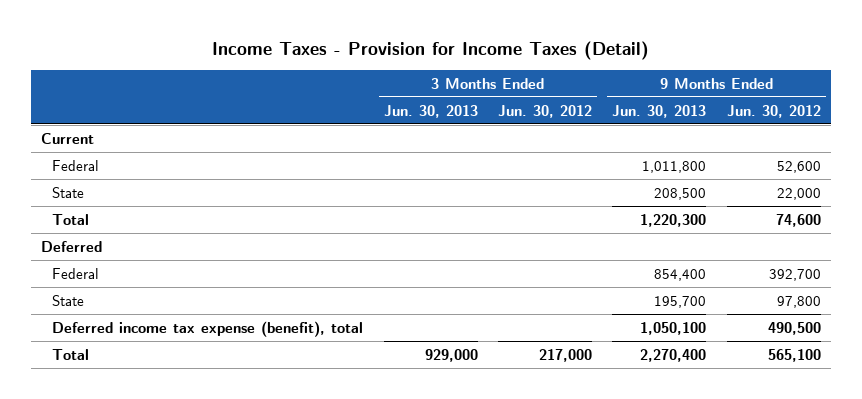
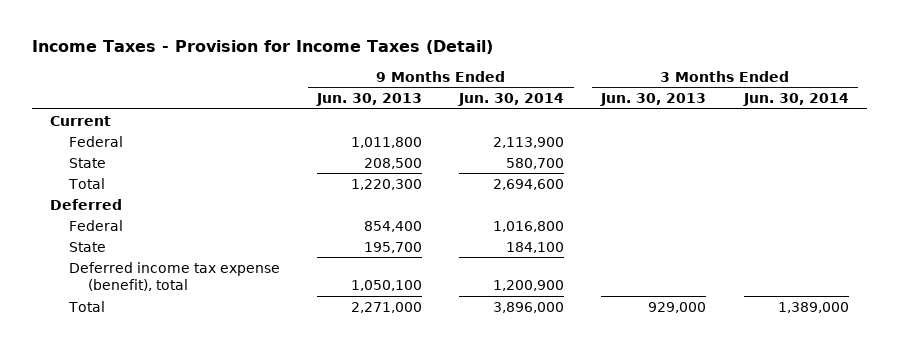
- | 3 Months Ended Jun. 30, 2013 | 3 Months Ended Jun. 30, 2012 | 9 Months Ended Jun. 30, 2013 | 9 Months Ended Jun. 30, 2012
+ | 9 Months Ended Jun. 30, 2013 | 9 Months Ended Jun. 30, 2014 | 3 Months Ended Jun. 30, 2013 | 3 Months Ended Jun. 30, 2014
- Total | 929,000 | 217,000 | 2,270,400 | 565,100
+ Total | 2,271,000 | 3,896,000 | 929,000 | 1,389,000

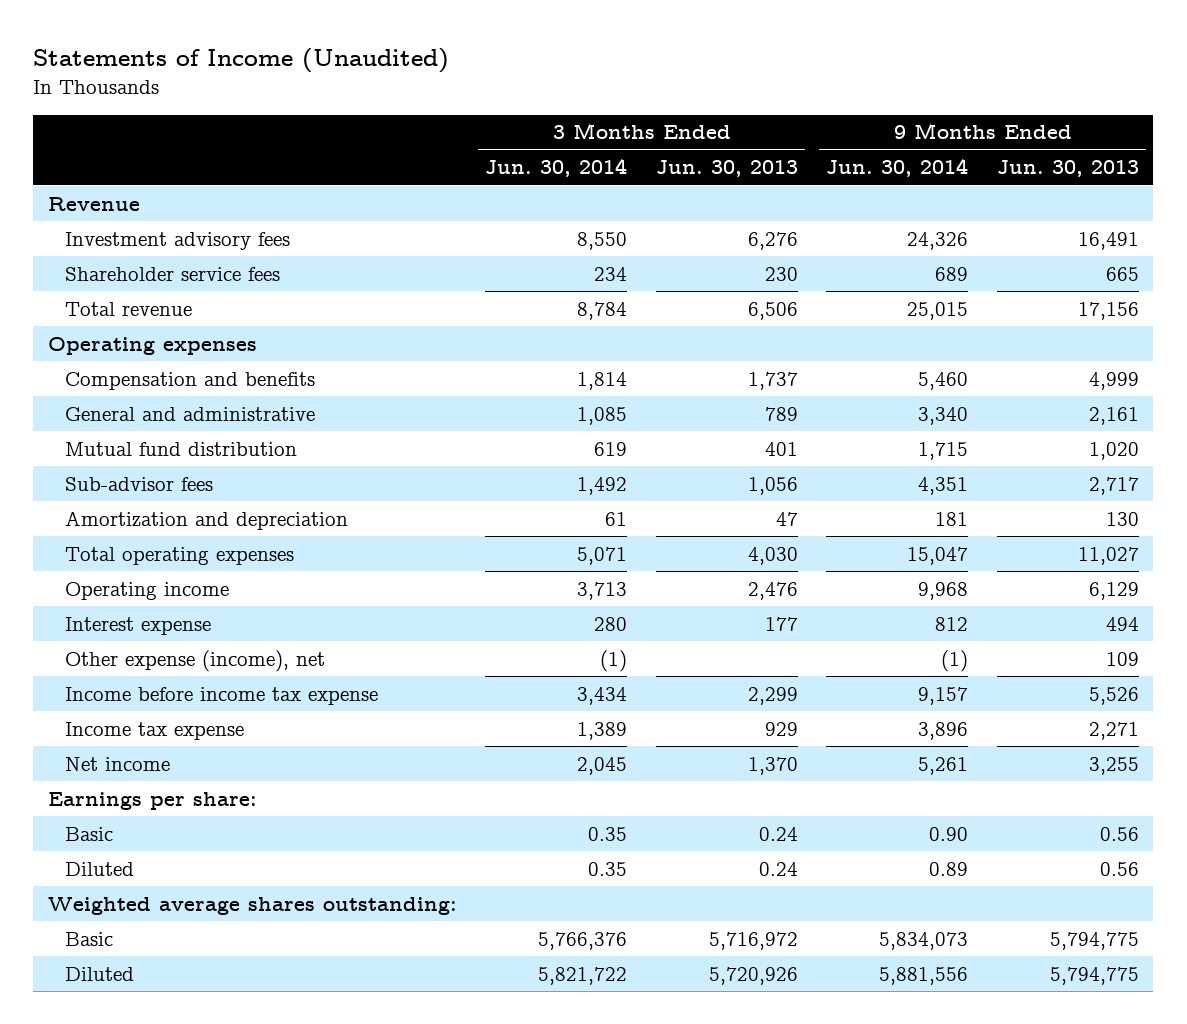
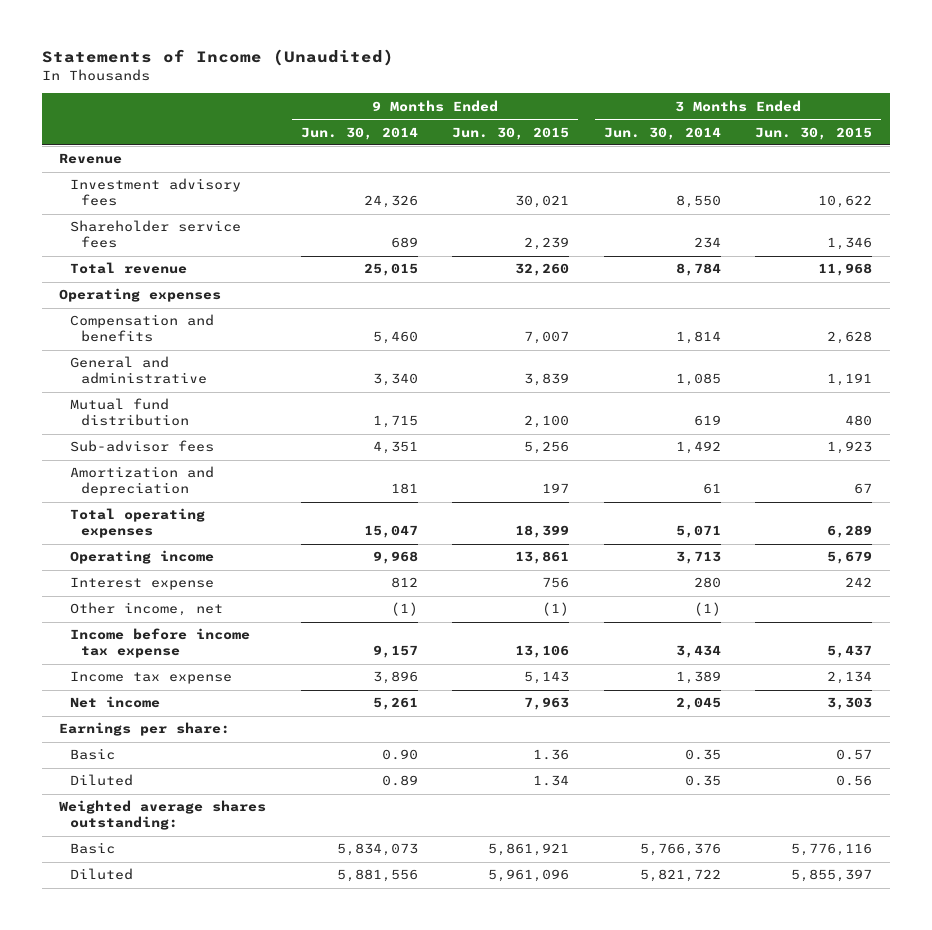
- | 3 Months Ended Jun. 30, 2014 | 3 Months Ended Jun. 30, 2013 | 9 Months Ended Jun. 30, 2014 | 9 Months Ended Jun. 30, 2013
+ | 9 Months Ended Jun. 30, 2014 | 9 Months Ended Jun. 30, 2015 | 3 Months Ended Jun. 30, 2014 | 3 Months Ended Jun. 30, 2015
- Other expense (income), net | (1) | | (1) | 109
+ Other income, net | (1) | (1) | (1) |

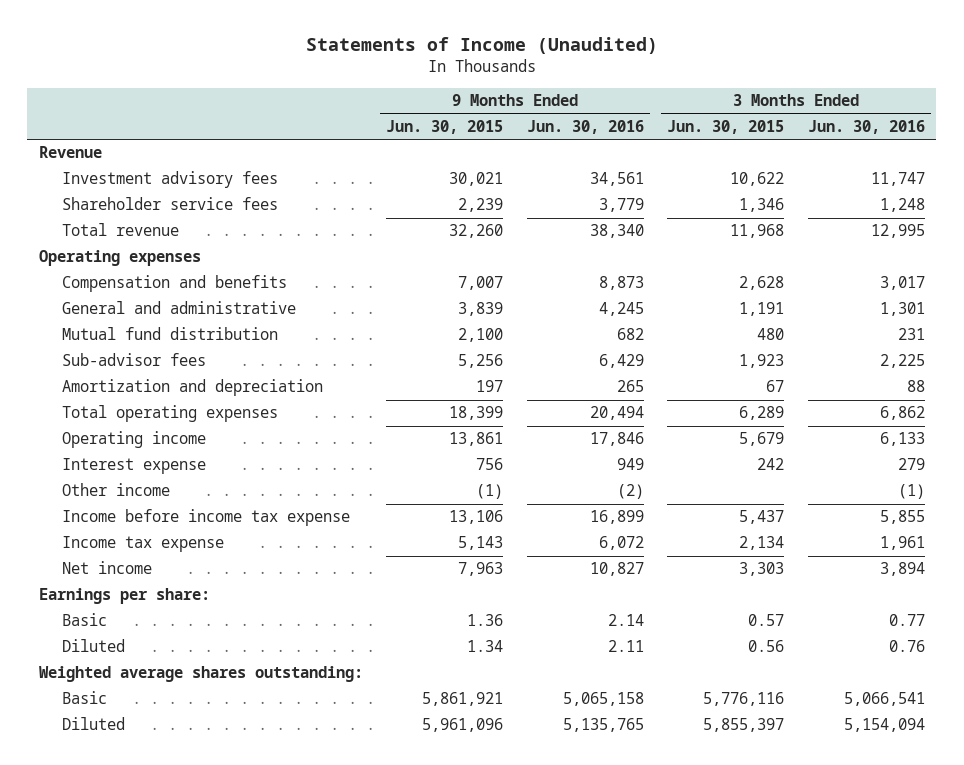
- | 9 Months Ended Jun. 30, 2014 | 9 Months Ended Jun. 30, 2015 | 3 Months Ended Jun. 30, 2014 | 3 Months Ended Jun. 30, 2015
+ | 9 Months Ended Jun. 30, 2015 | 9 Months Ended Jun. 30, 2016 | 3 Months Ended Jun. 30, 2015 | 3 Months Ended Jun. 30, 2016
- Other income, net | (1) | (1) | (1) |
+ Other income | (1) | (2) | | (1)

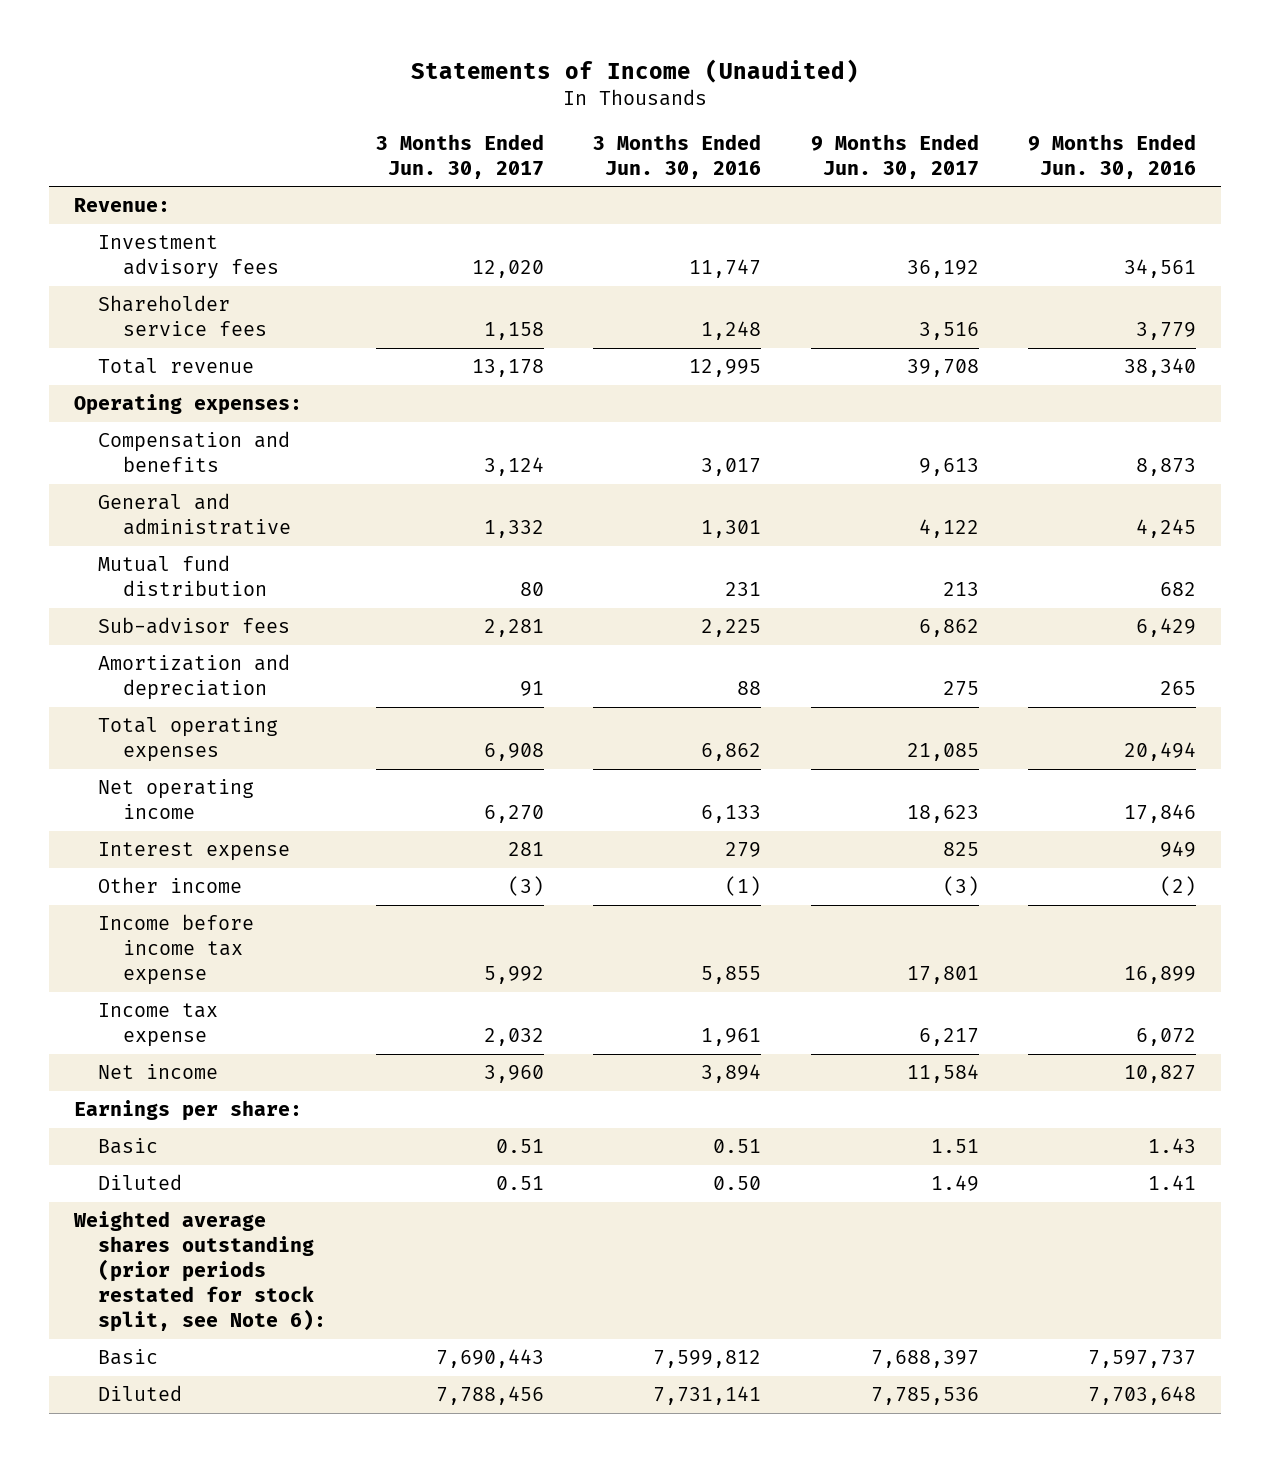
- | 9 Months Ended Jun. 30, 2015 | 9 Months Ended Jun. 30, 2016 | 3 Months Ended Jun. 30, 2015 | 3 Months Ended Jun. 30, 2016
+ | 3 Months Ended Jun. 30, 2017 | 3 Months Ended Jun. 30, 2016 | 9 Months Ended Jun. 30, 2017 | 9 Months Ended Jun. 30, 2016
- Revenue
+ Revenue:
- Operating expenses
+ Operating expenses:
- Operating income | 13,861 | 17,846 | 5,679 | 6,133
+ Net operating income | 6,270 | 6,133 | 18,623 | 17,846
- Basic | 1.36 | 2.14 | 0.57 | 0.77
- Diluted | 1.34 | 2.11 | 0.56 | 0.76
- Weighted average shares outstanding:
- Basic | 5,861,921 | 5,065,158 | 5,776,116 | 5,066,541
- Diluted | 5,961,096 | 5,135,765 | 5,855,397 | 5,154,094
+ Basic | 0.51 | 0.51 | 1.51 | 1.43
+ Diluted | 0.51 | 0.50 | 1.49 | 1.41
+ Weighted average shares outstanding (prior periods restated for stock split, see Note 6):
+ Basic | 7,690,443 | 7,599,812 | 7,688,397 | 7,597,737
+ Diluted | 7,788,456 | 7,731,141 | 7,785,536 | 7,703,648

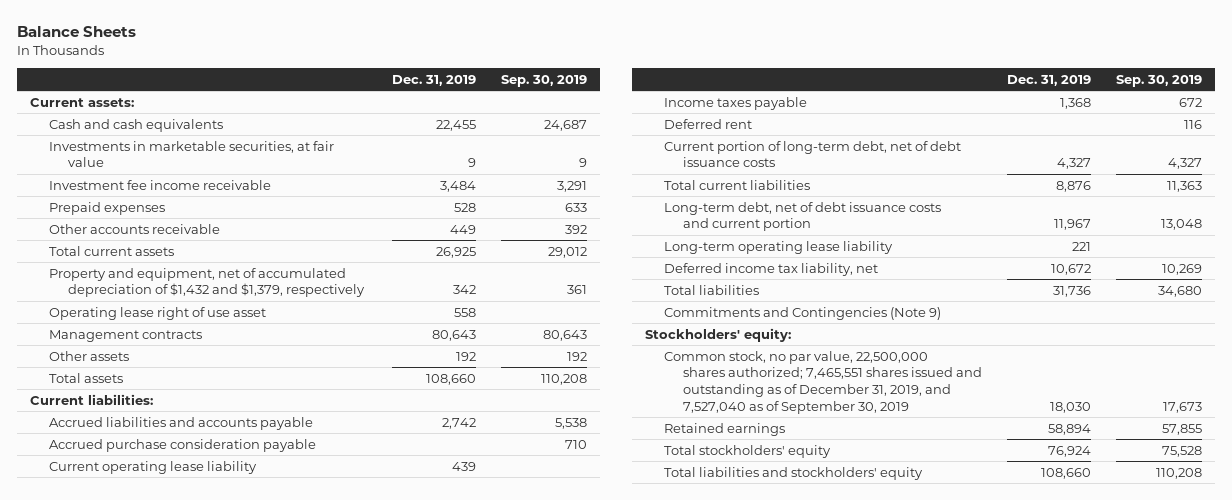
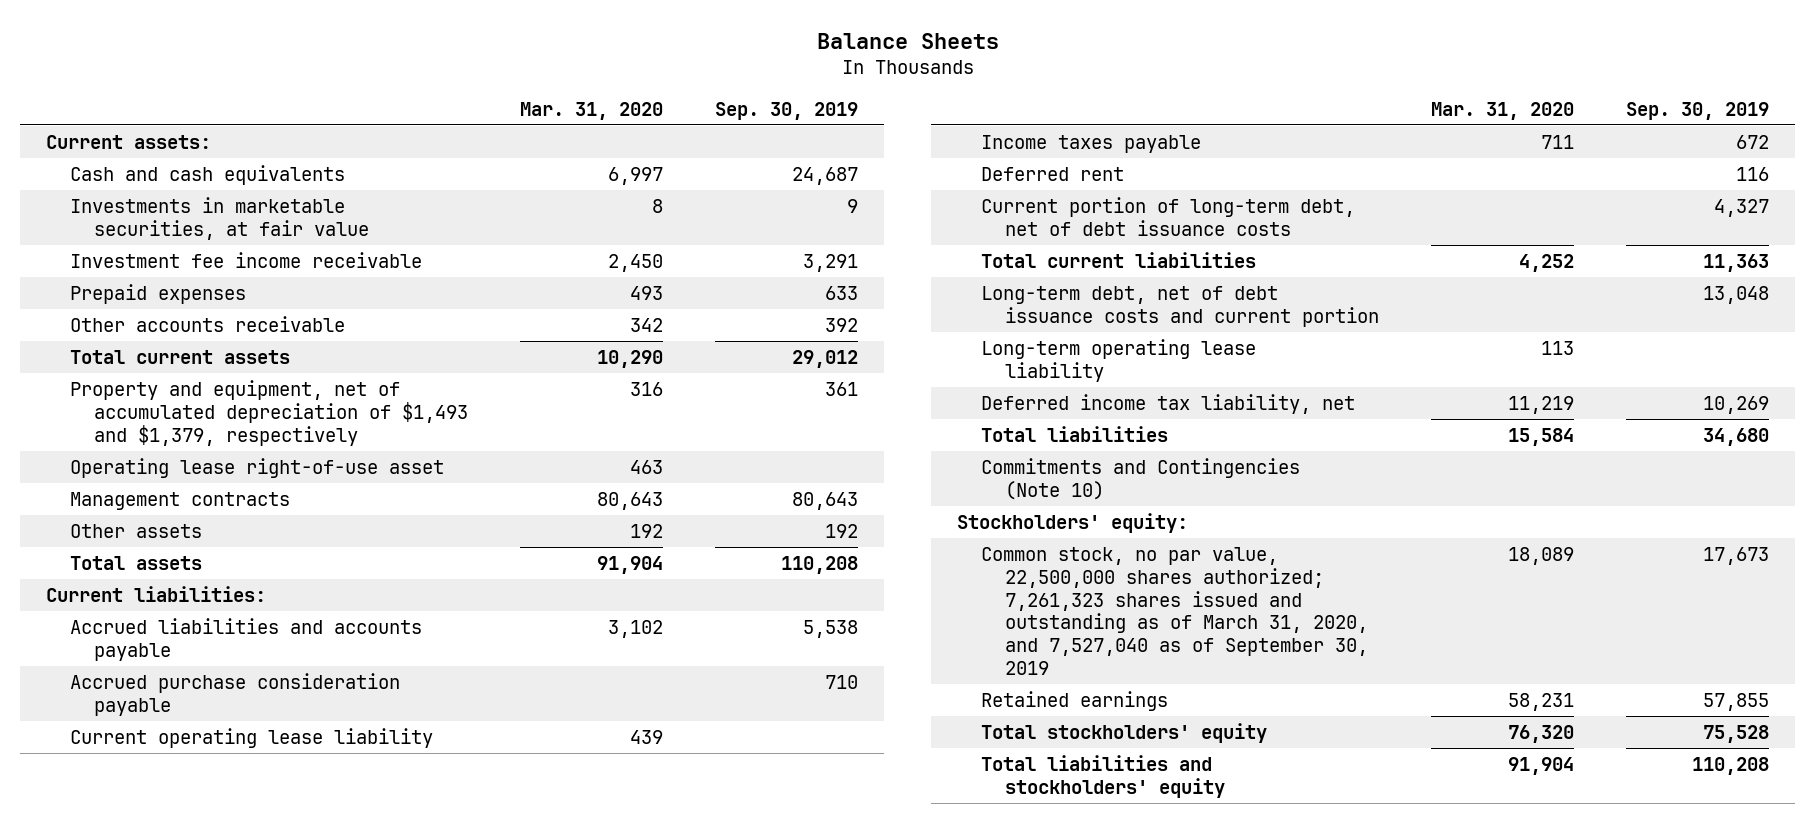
- | Dec. 31, 2019 | Sep. 30, 2019
+ | Mar. 31, 2020 | Sep. 30, 2019
- Property and equipment, net of accumulated depreciation of $1,432 and $1,379, respectively | 342 | 361
- Operating lease right of use asset | 558 |
+ Property and equipment, net of accumulated depreciation of $1,493 and $1,379, respectively | 316 | 361
+ Operating lease right-of-use asset | 463 |
- Commitments and Contingencies (Note 9)
+ Commitments and Contingencies (Note 10)
- Common stock, no par value, 22,500,000 shares authorized; 7,465,551 shares issued and outstanding as of December 31, 2019, and 7,527,040 as of September 30, 2019 | 18,030 | 17,673
+ Common stock, no par value, 22,500,000 shares authorized; 7,261,323 shares issued and outstanding as of March 31, 2020, and 7,527,040 as of September 30, 2019 | 18,089 | 17,673

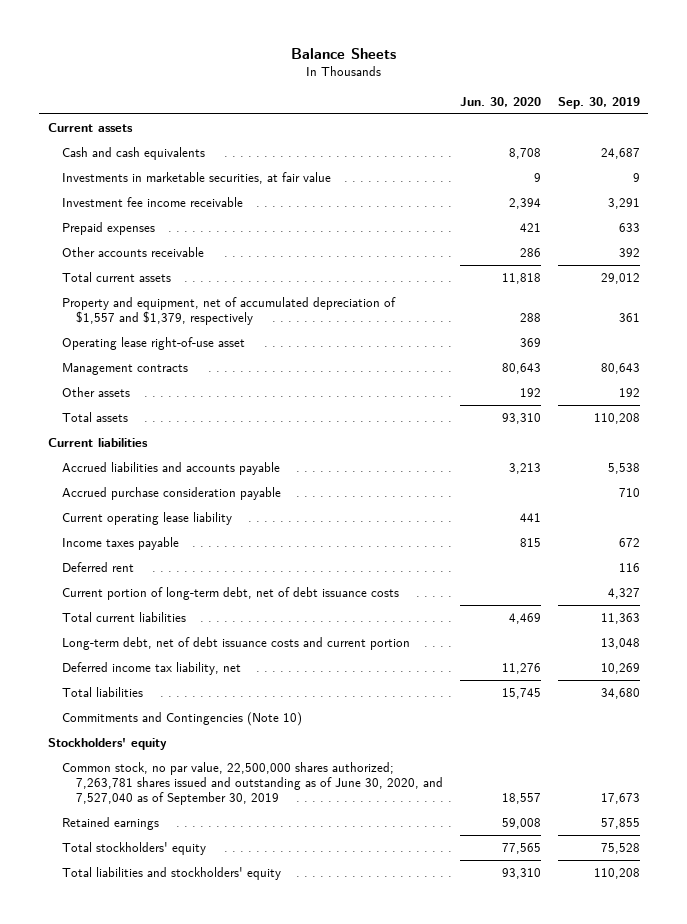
- | Mar. 31, 2020 | Sep. 30, 2019
+ | Jun. 30, 2020 | Sep. 30, 2019
- Current assets:
+ Current assets
- Property and equipment, net of accumulated depreciation of $1,493 and $1,379, respectively | 316 | 361
+ Property and equipment, net of accumulated depreciation of $1,557 and $1,379, respectively | 288 | 361
- Current liabilities:
+ Current liabilities
- Long-term operating lease liability | 113 |
- Stockholders' equity:
- Common stock, no par value, 22,500,000 shares authorized; 7,261,323 shares issued and outstanding as of March 31, 2020, and 7,527,040 as of September 30, 2019 | 18,089 | 17,673
+ Stockholders' equity
+ Common stock, no par value, 22,500,000 shares authorized; 7,263,781 shares issued and outstanding as of June 30, 2020, and 7,527,040 as of September 30, 2019 | 18,557 | 17,673

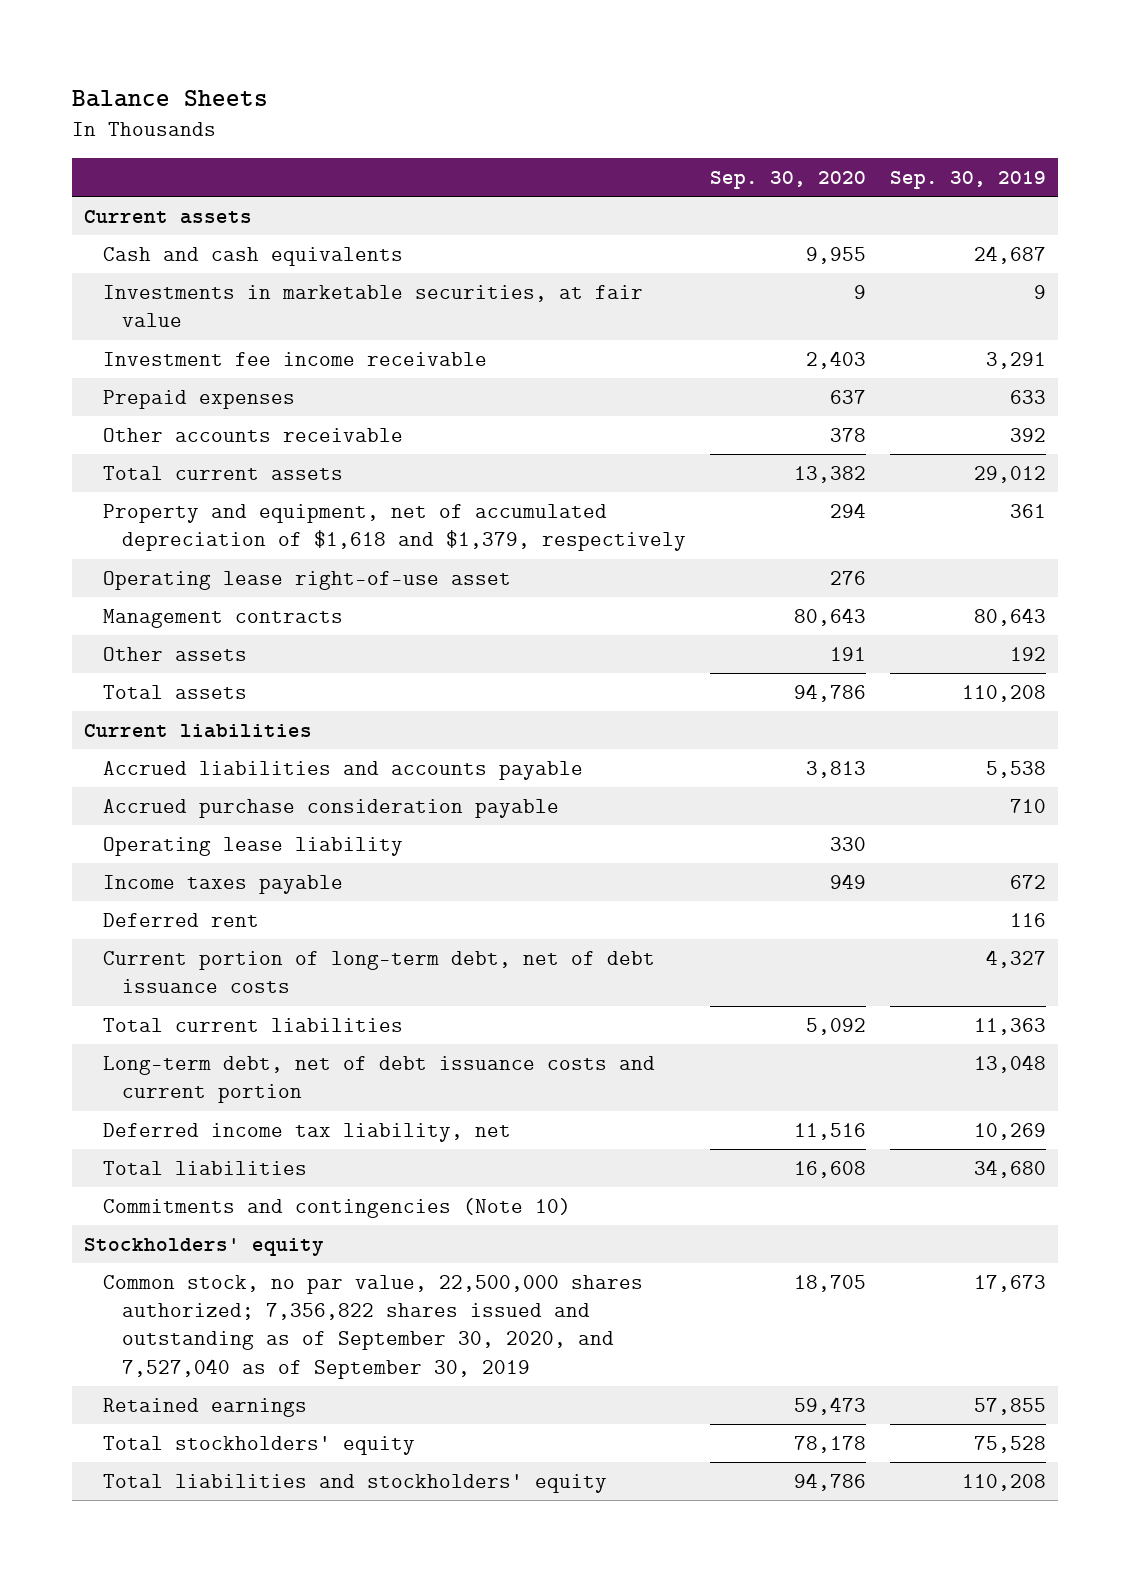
- | Jun. 30, 2020 | Sep. 30, 2019
+ | Sep. 30, 2020 | Sep. 30, 2019
- Property and equipment, net of accumulated depreciation of $1,557 and $1,379, respectively | 288 | 361
+ Property and equipment, net of accumulated depreciation of $1,618 and $1,379, respectively | 294 | 361
- Current operating lease liability | 441 |
+ Operating lease liability | 330 |
- Commitments and Contingencies (Note 10)
+ Commitments and contingencies (Note 10)
- Common stock, no par value, 22,500,000 shares authorized; 7,263,781 shares issued and outstanding as of June 30, 2020, and 7,527,040 as of September 30, 2019 | 18,557 | 17,673
+ Common stock, no par value, 22,500,000 shares authorized; 7,356,822 shares issued and outstanding as of September 30, 2020, and 7,527,040 as of September 30, 2019 | 18,705 | 17,673

